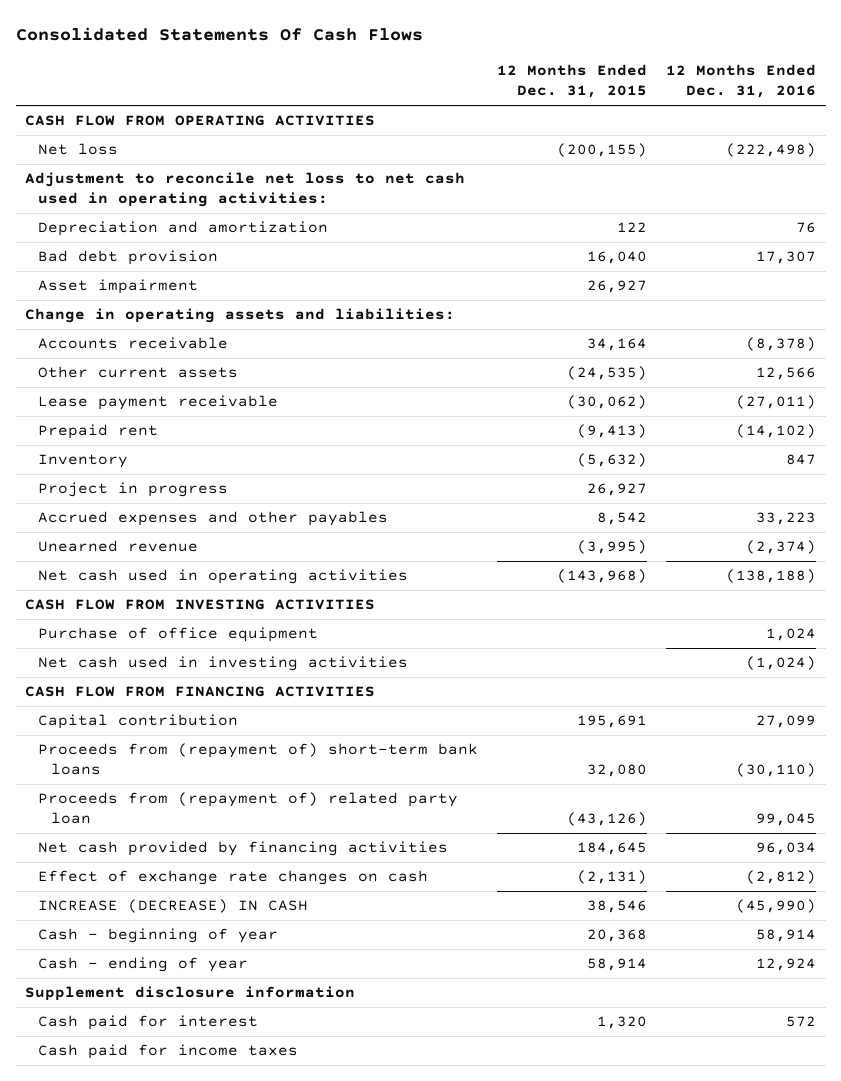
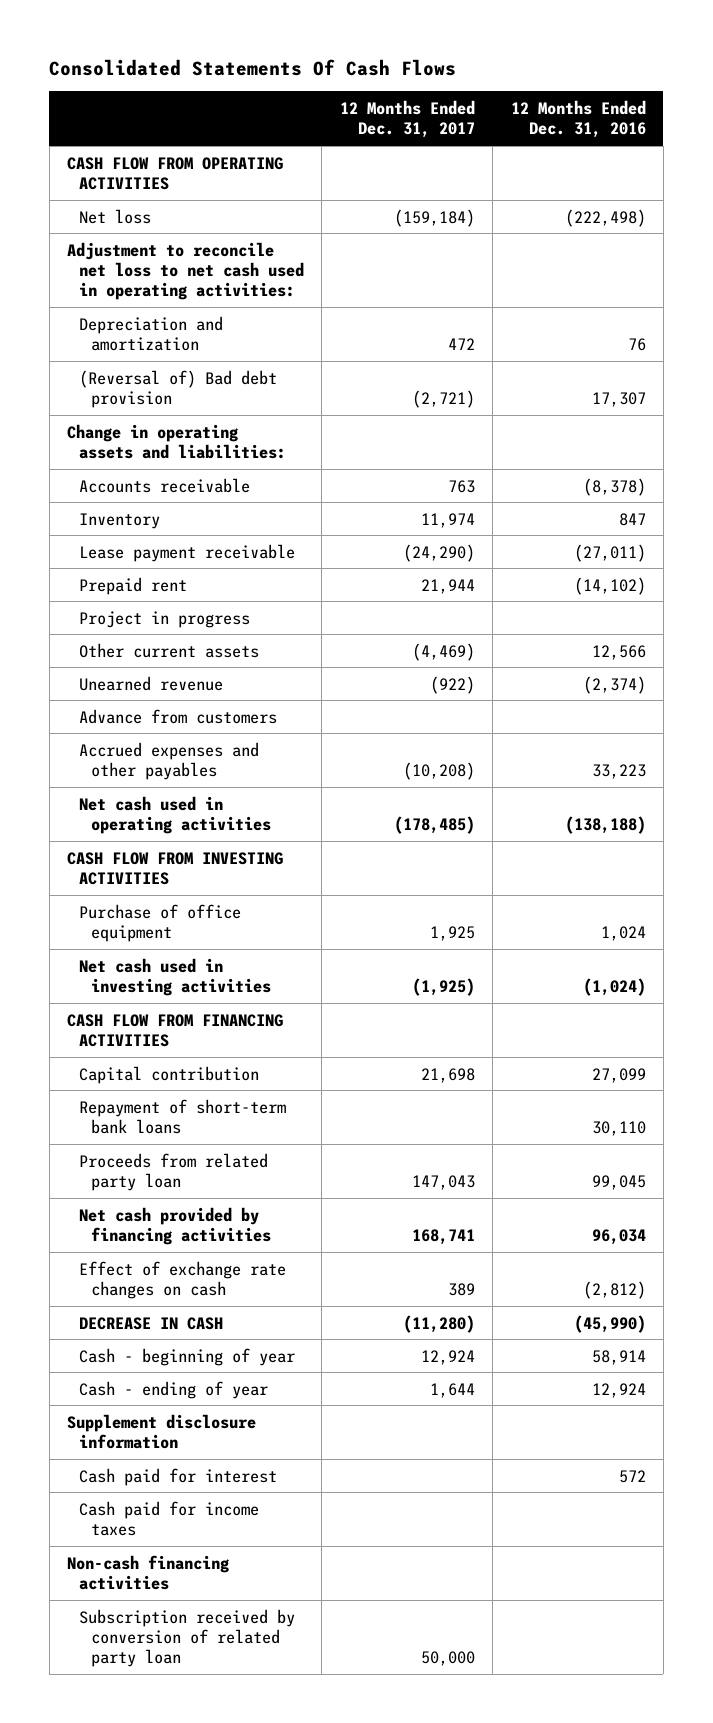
- | 12 Months Ended Dec. 31, 2015 | 12 Months Ended Dec. 31, 2016
+ | 12 Months Ended Dec. 31, 2017 | 12 Months Ended Dec. 31, 2016
- Bad debt provision | 16,040 | 17,307
- Asset impairment | 26,927 |
+ (Reversal of) Bad debt provision | (2,721) | 17,307
moved up: Inventory | 11,974 | 847
moved down: Other current assets | (4,469) | 12,566
+ Advance from customers
moved down: Accrued expenses and other payables | (10,208) | 33,223
- Proceeds from (repayment of) short-term bank loans | 32,080 | (30,110)
- Proceeds from (repayment of) related party loan | (43,126) | 99,045
+ Repayment of short-term bank loans | | 30,110
+ Proceeds from related party loan | 147,043 | 99,045
- INCREASE (DECREASE) IN CASH | 38,546 | (45,990)
+ DECREASE IN CASH | (11,280) | (45,990)
+ Non-cash financing activities
+ Subscription received by conversion of related party loan | 50,000 |

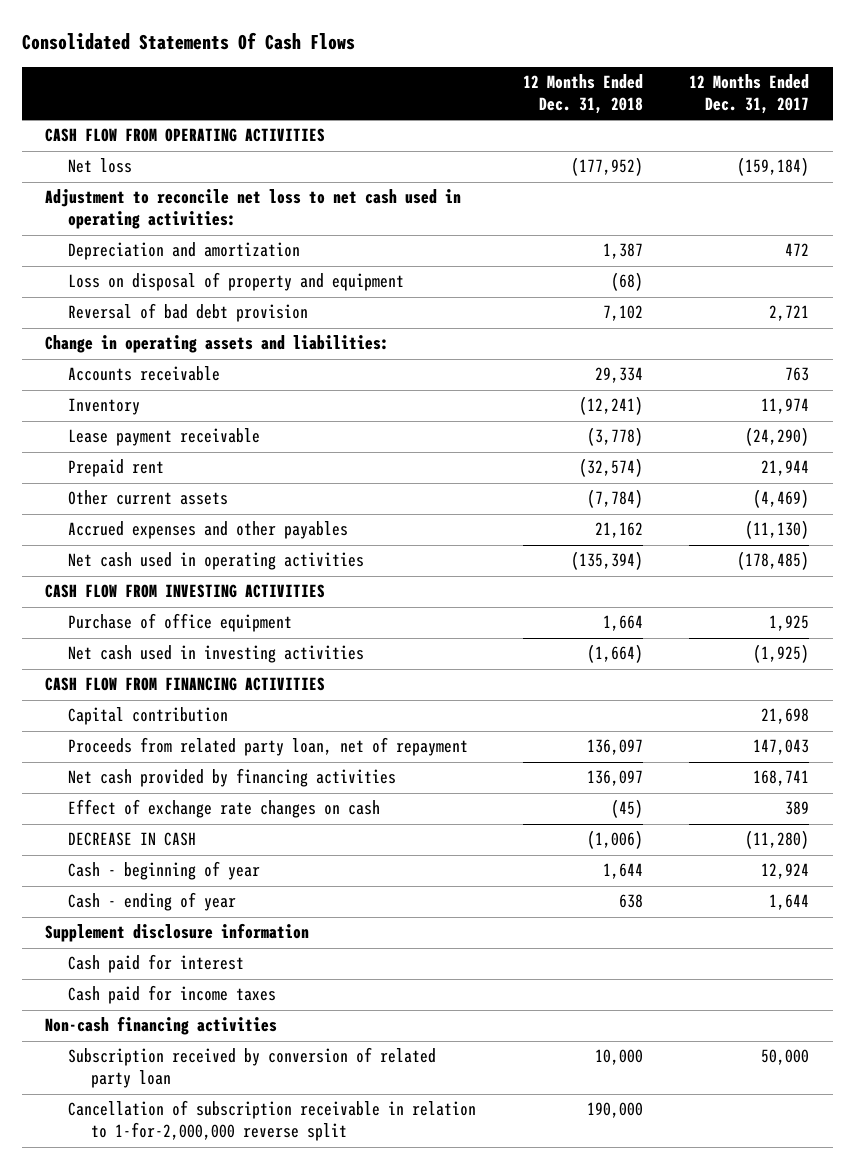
- | 12 Months Ended Dec. 31, 2017 | 12 Months Ended Dec. 31, 2016
+ | 12 Months Ended Dec. 31, 2018 | 12 Months Ended Dec. 31, 2017
- (Reversal of) Bad debt provision | (2,721) | 17,307
+ Loss on disposal of property and equipment | (68) |
+ Reversal of bad debt provision | 7,102 | 2,721
- Project in progress
- Unearned revenue | (922) | (2,374)
- Advance from customers
- Accrued expenses and other payables | (10,208) | 33,223
+ Accrued expenses and other payables | 21,162 | (11,130)
- Repayment of short-term bank loans | | 30,110
- Proceeds from related party loan | 147,043 | 99,045
+ Proceeds from related party loan, net of repayment | 136,097 | 147,043
+ Cancellation of subscription receivable in relation to 1-for-2,000,000 reverse split | 190,000 |

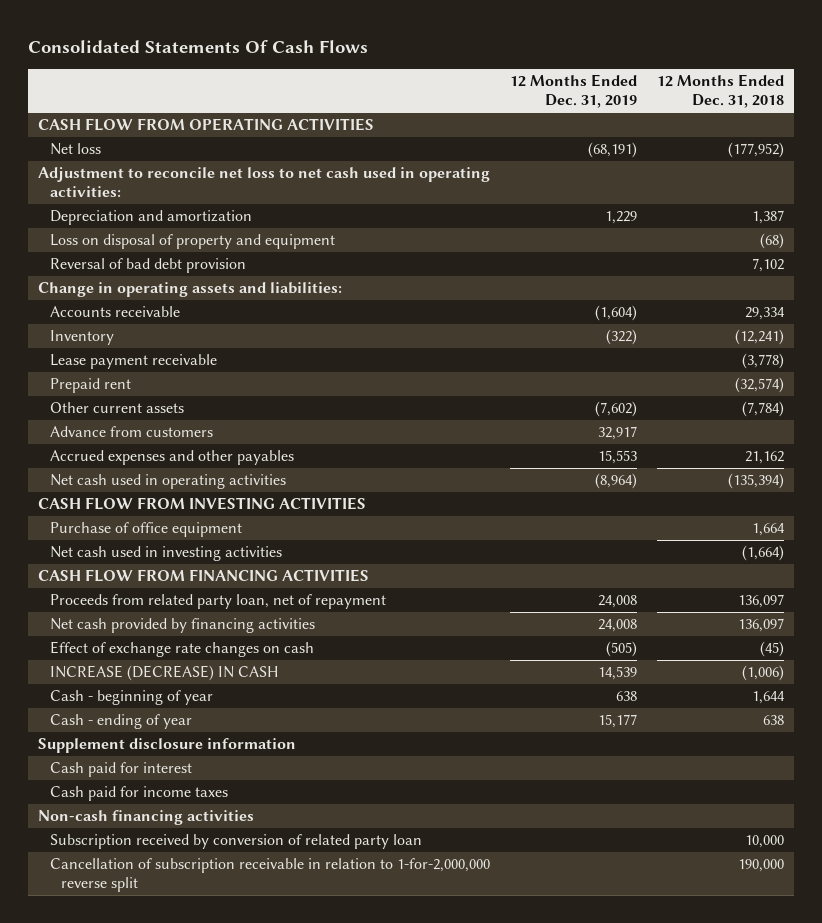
- | 12 Months Ended Dec. 31, 2018 | 12 Months Ended Dec. 31, 2017
+ | 12 Months Ended Dec. 31, 2019 | 12 Months Ended Dec. 31, 2018
+ Advance from customers | 32,917 |
- Capital contribution | | 21,698
- DECREASE IN CASH | (1,006) | (11,280)
+ INCREASE (DECREASE) IN CASH | 14,539 | (1,006)

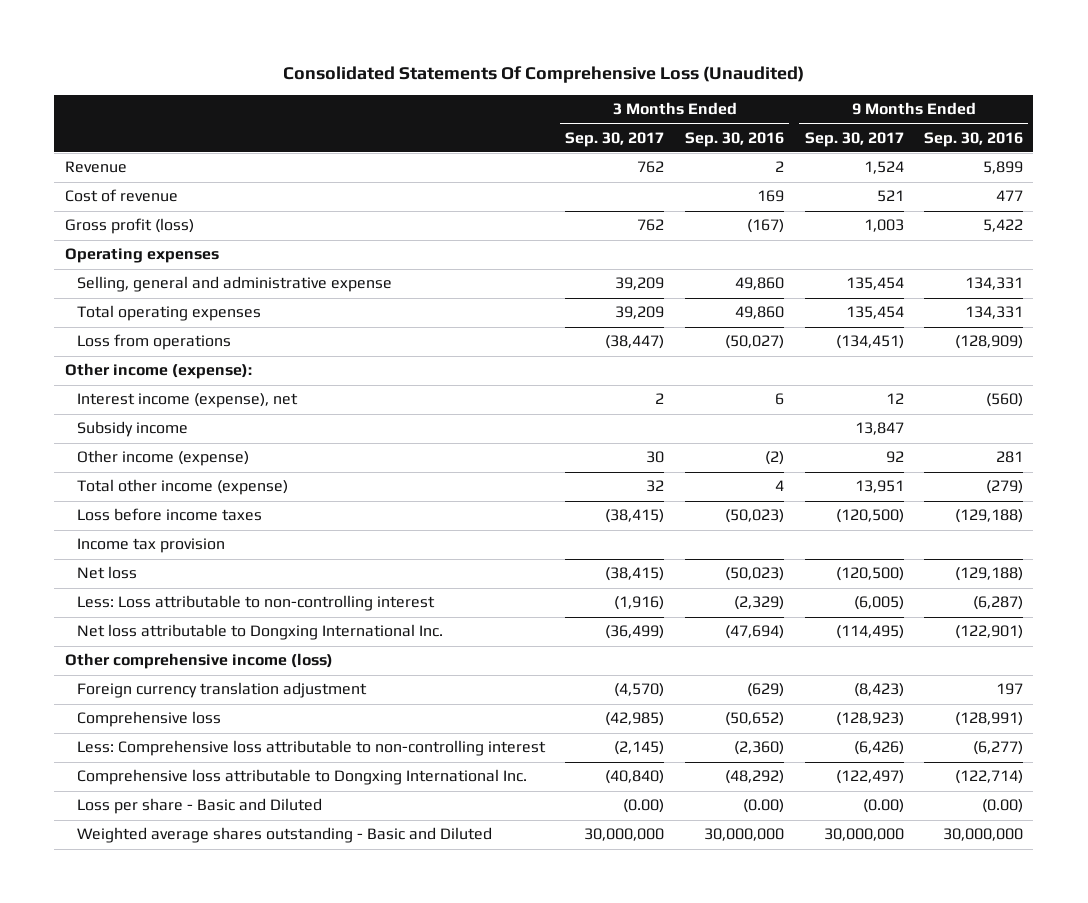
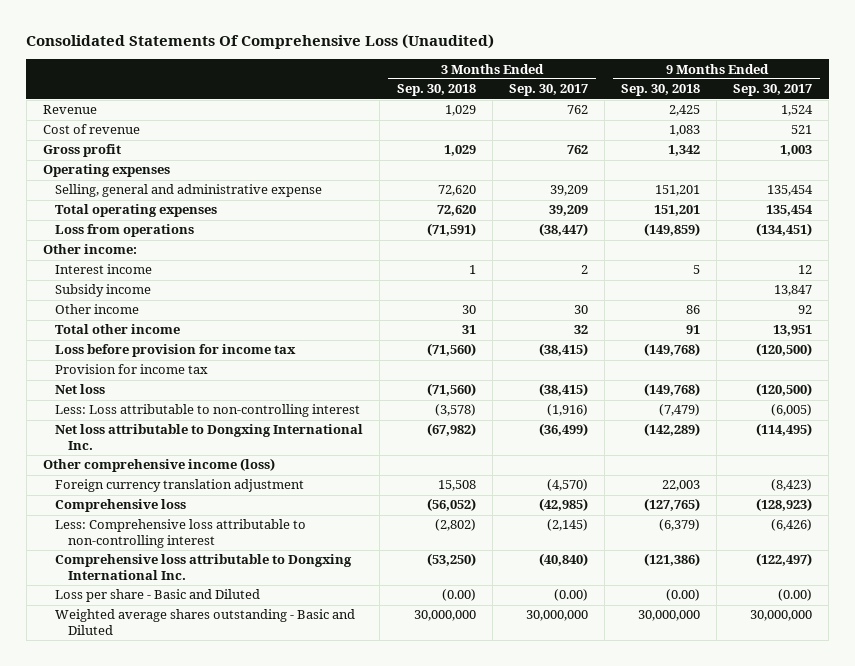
- | 3 Months Ended Sep. 30, 2017 | 3 Months Ended Sep. 30, 2016 | 9 Months Ended Sep. 30, 2017 | 9 Months Ended Sep. 30, 2016
+ | 3 Months Ended Sep. 30, 2018 | 3 Months Ended Sep. 30, 2017 | 9 Months Ended Sep. 30, 2018 | 9 Months Ended Sep. 30, 2017
- Gross profit (loss) | 762 | (167) | 1,003 | 5,422
+ Gross profit | 1,029 | 762 | 1,342 | 1,003
- Other income (expense):
- Interest income (expense), net | 2 | 6 | 12 | (560)
+ Other income:
+ Interest income | 1 | 2 | 5 | 12
- Other income (expense) | 30 | (2) | 92 | 281
- Total other income (expense) | 32 | 4 | 13,951 | (279)
- Loss before income taxes | (38,415) | (50,023) | (120,500) | (129,188)
- Income tax provision
+ Other income | 30 | 30 | 86 | 92
+ Total other income | 31 | 32 | 91 | 13,951
+ Loss before provision for income tax | (71,560) | (38,415) | (149,768) | (120,500)
+ Provision for income tax

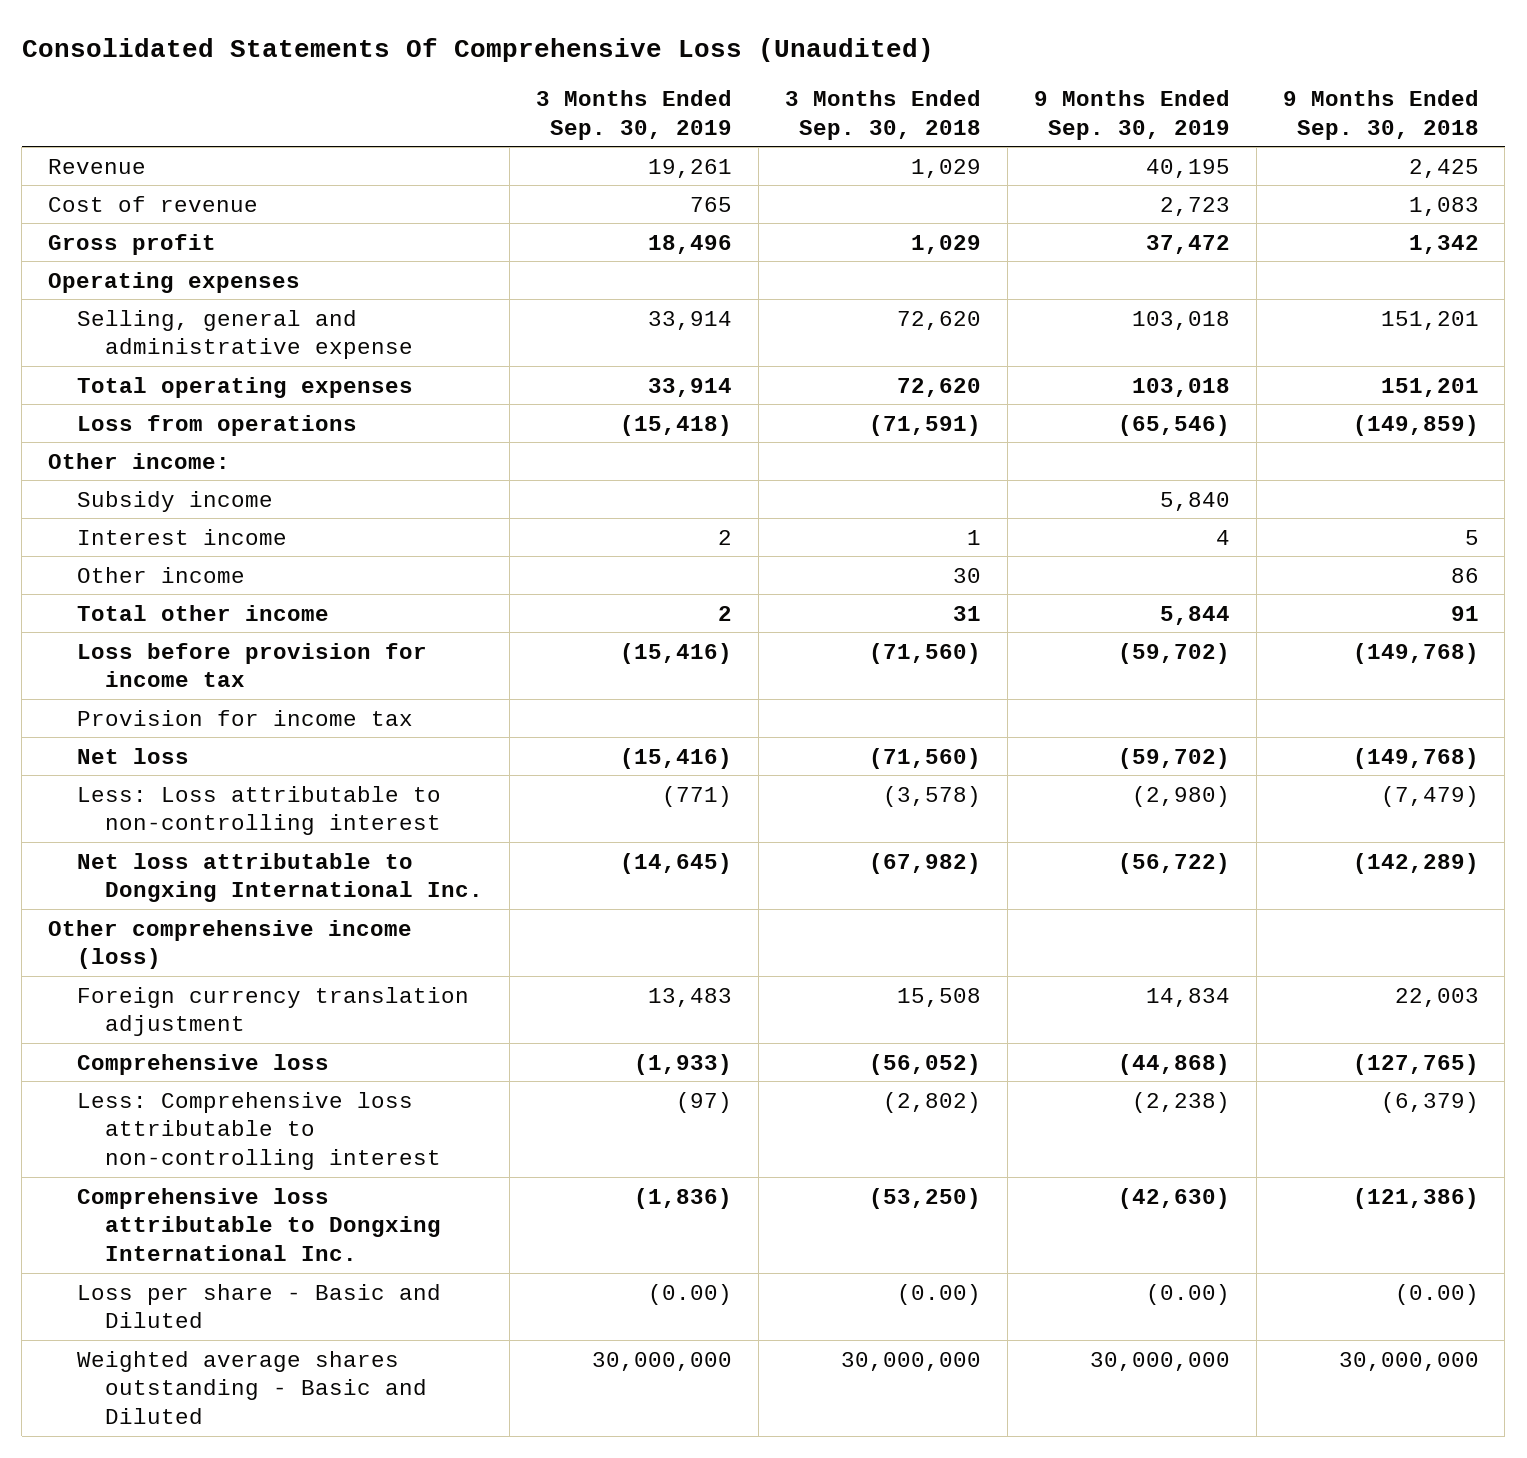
- | 3 Months Ended Sep. 30, 2018 | 3 Months Ended Sep. 30, 2017 | 9 Months Ended Sep. 30, 2018 | 9 Months Ended Sep. 30, 2017
+ | 3 Months Ended Sep. 30, 2019 | 3 Months Ended Sep. 30, 2018 | 9 Months Ended Sep. 30, 2019 | 9 Months Ended Sep. 30, 2018
moved down: Interest income | 2 | 1 | 4 | 5

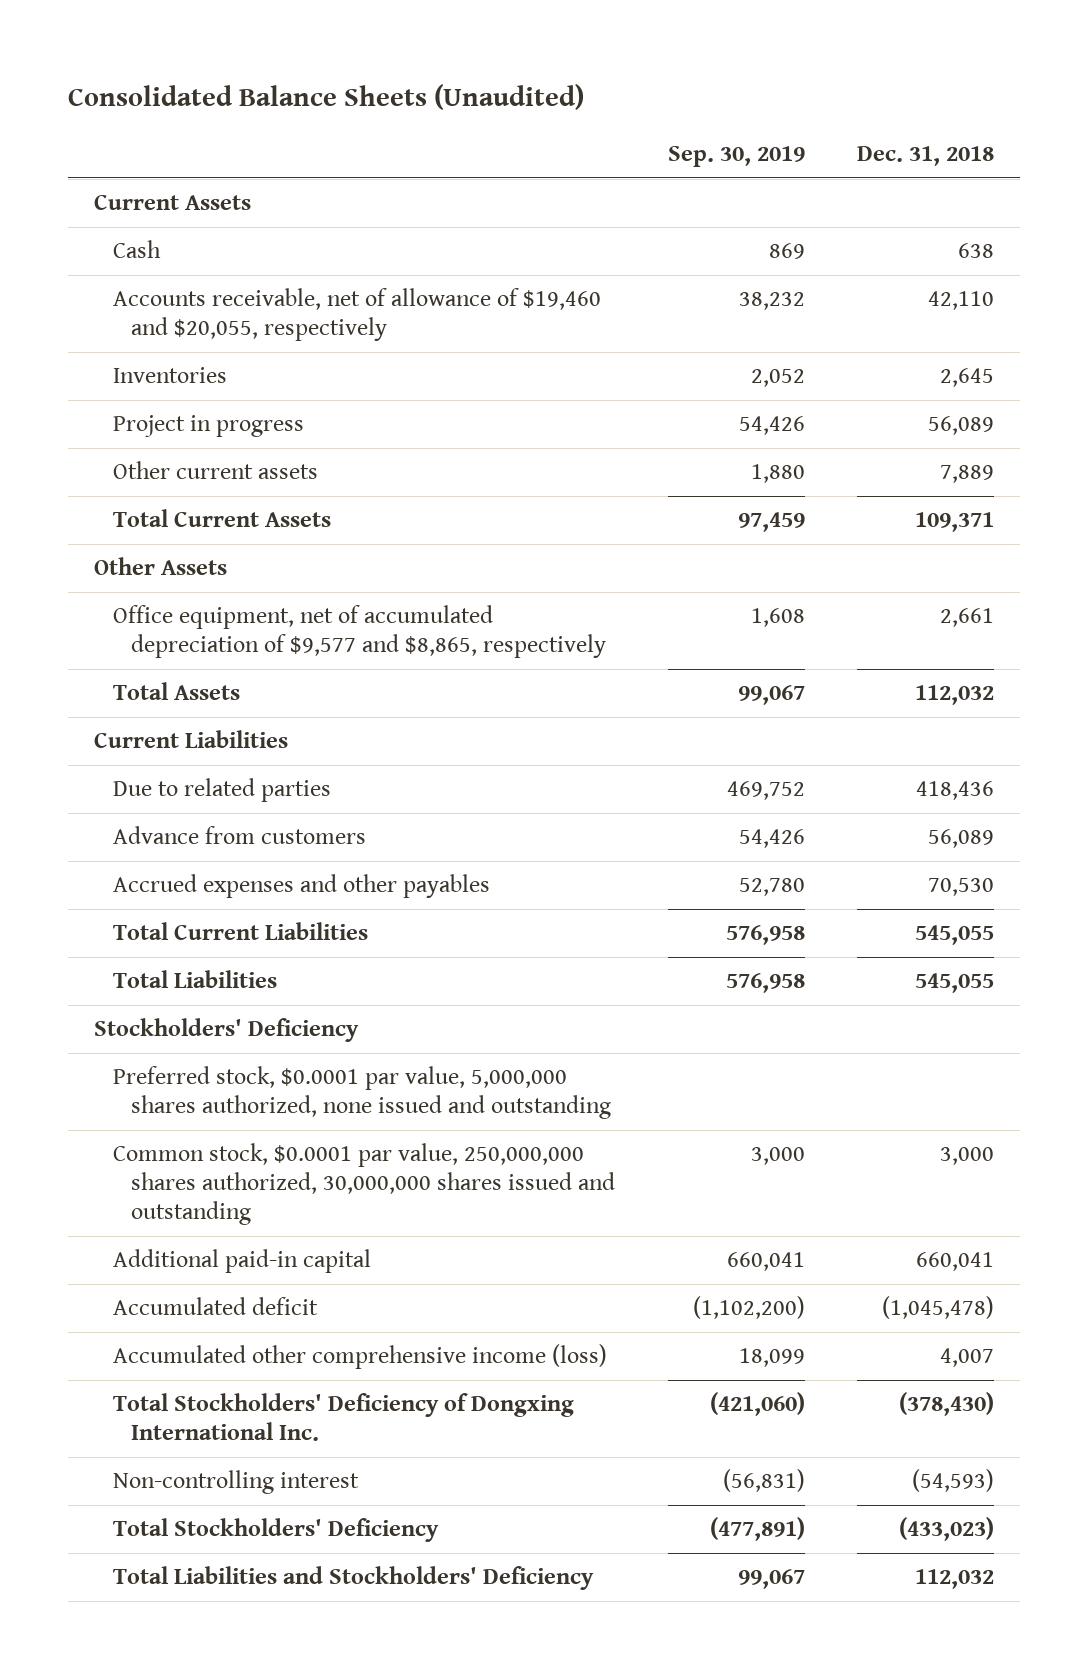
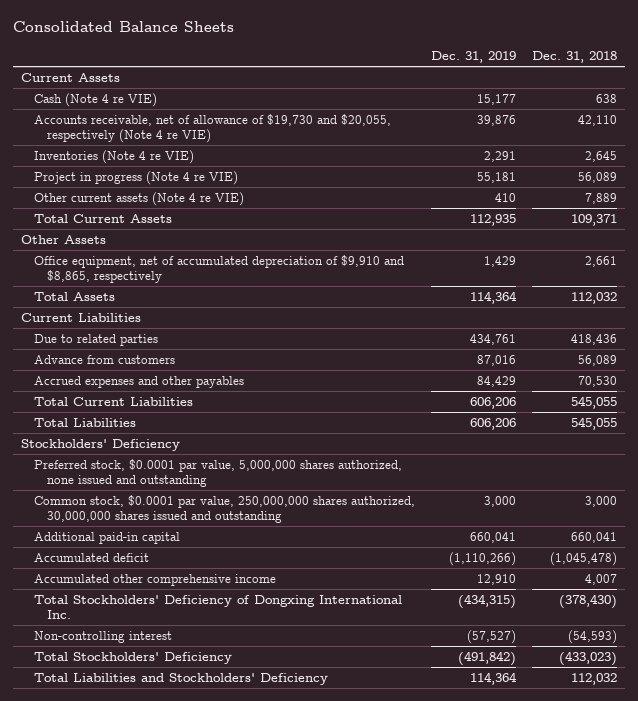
- Consolidated Balance Sheets (Unaudited)
+ Consolidated Balance Sheets
- | Sep. 30, 2019 | Dec. 31, 2018
+ | Dec. 31, 2019 | Dec. 31, 2018
- Cash | 869 | 638
- Accounts receivable, net of allowance of $19,460 and $20,055, respectively | 38,232 | 42,110
- Inventories | 2,052 | 2,645
- Project in progress | 54,426 | 56,089
- Other current assets | 1,880 | 7,889
+ Cash (Note 4 re VIE) | 15,177 | 638
+ Accounts receivable, net of allowance of $19,730 and $20,055, respectively (Note 4 re VIE) | 39,876 | 42,110
+ Inventories (Note 4 re VIE) | 2,291 | 2,645
+ Project in progress (Note 4 re VIE) | 55,181 | 56,089
+ Other current assets (Note 4 re VIE) | 410 | 7,889
- Office equipment, net of accumulated depreciation of $9,577 and $8,865, respectively | 1,608 | 2,661
+ Office equipment, net of accumulated depreciation of $9,910 and $8,865, respectively | 1,429 | 2,661
- Accumulated other comprehensive income (loss) | 18,099 | 4,007
+ Accumulated other comprehensive income | 12,910 | 4,007

